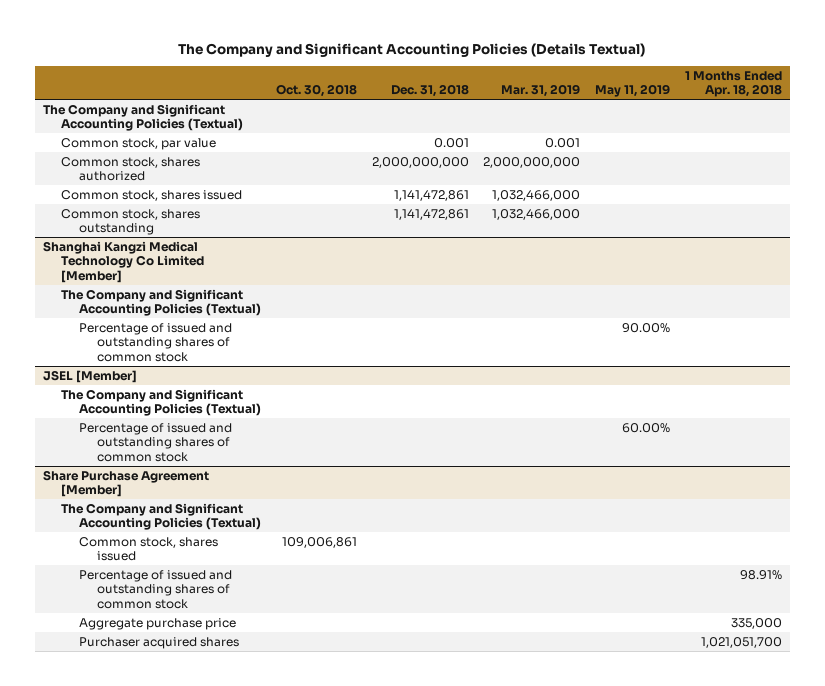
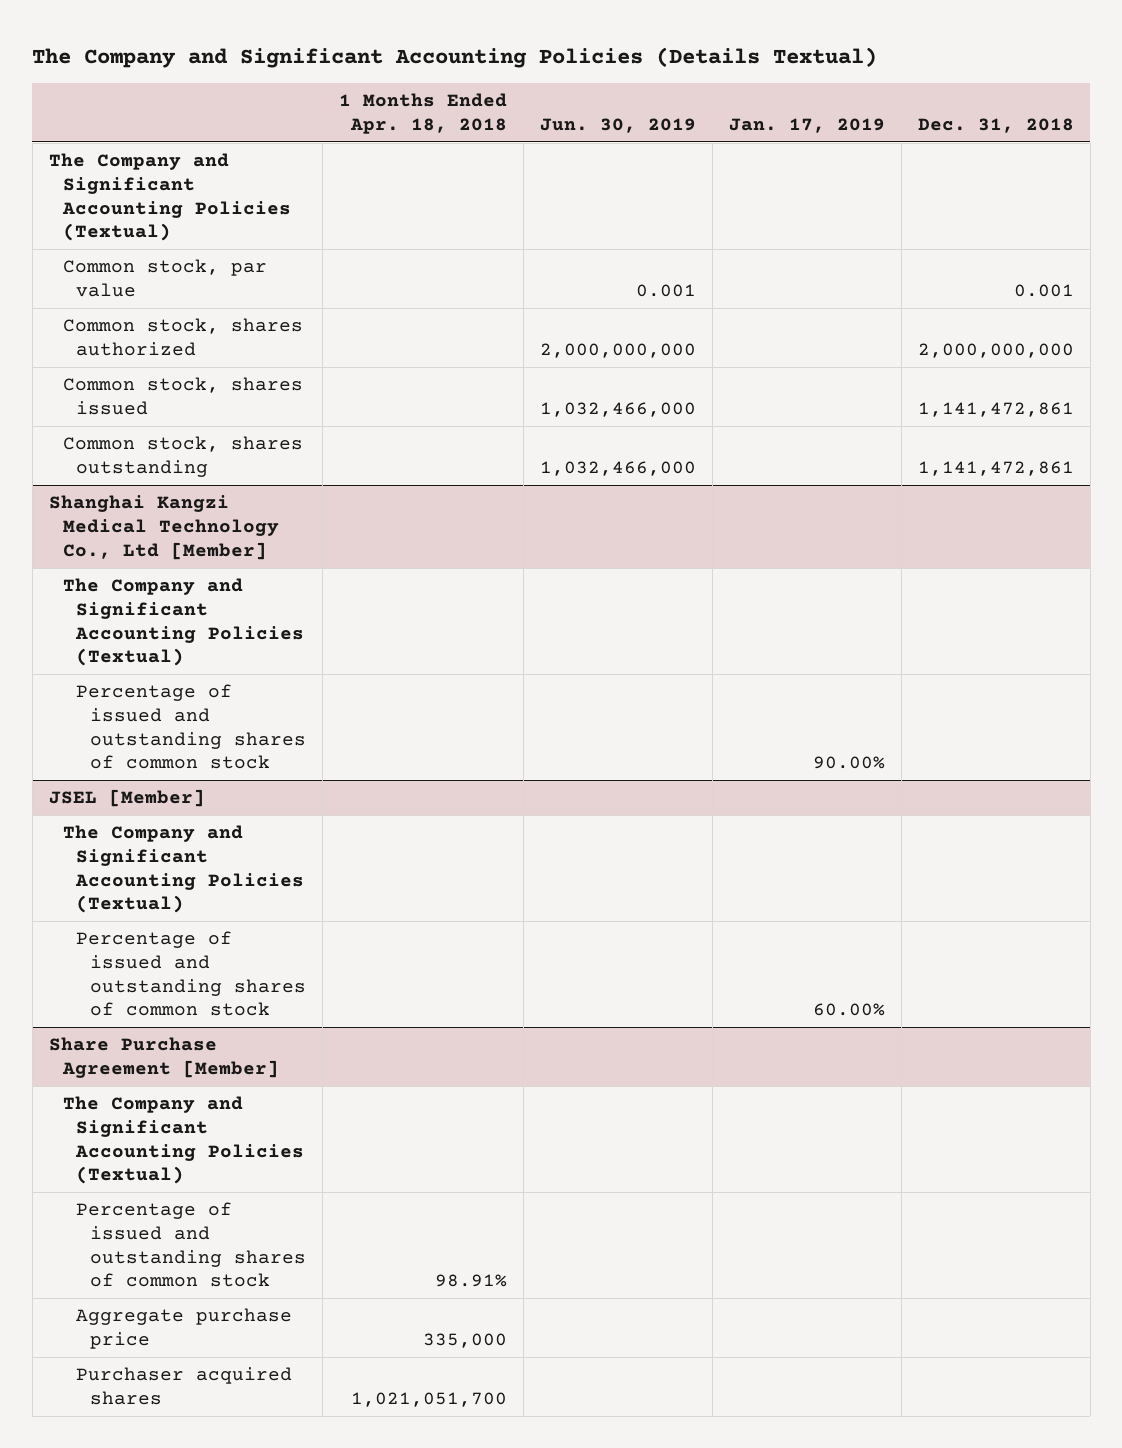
- | Oct. 30, 2018 | Dec. 31, 2018 | Mar. 31, 2019 | May 11, 2019 | 1 Months Ended Apr. 18, 2018
+ | 1 Months Ended Apr. 18, 2018 | Jun. 30, 2019 | Jan. 17, 2019 | Dec. 31, 2018
- Shanghai Kangzi Medical Technology Co Limited [Member]
+ Shanghai Kangzi Medical Technology Co., Ltd [Member]
@ Share Purchase Agreement [Member]
- Common stock, shares issued | 109,006,861 | | | |

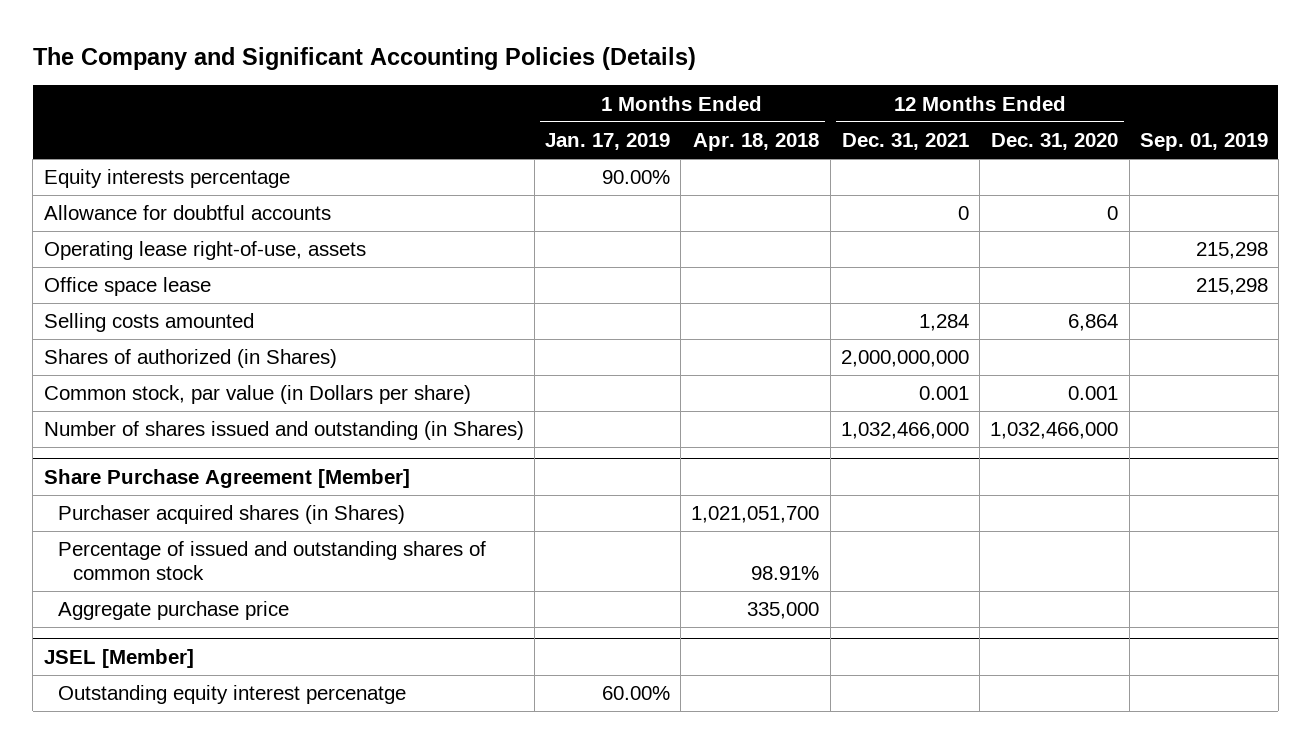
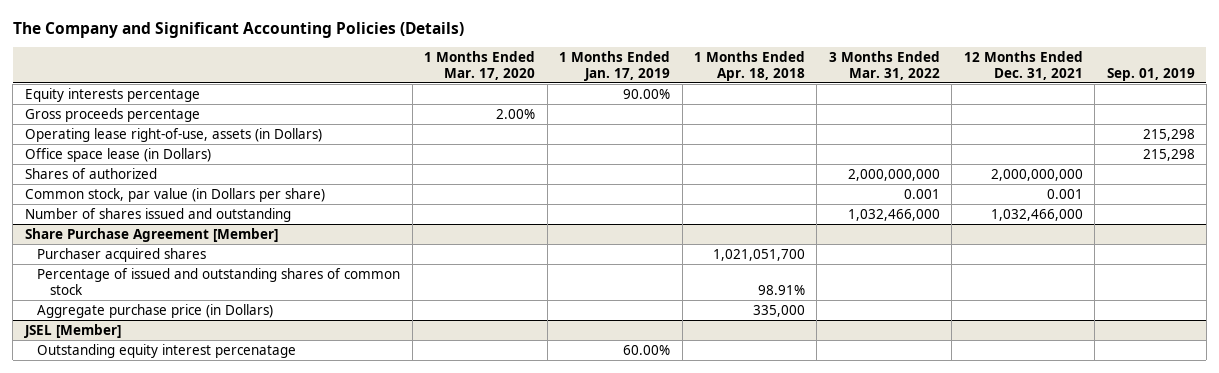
- | 1 Months Ended Jan. 17, 2019 | 1 Months Ended Apr. 18, 2018 | 12 Months Ended Dec. 31, 2021 | 12 Months Ended Dec. 31, 2020 | Sep. 01, 2019
+ | 1 Months Ended Mar. 17, 2020 | 1 Months Ended Jan. 17, 2019 | 1 Months Ended Apr. 18, 2018 | 3 Months Ended Mar. 31, 2022 | 12 Months Ended Dec. 31, 2021 | Sep. 01, 2019
- Allowance for doubtful accounts | | | 0 | 0 |
- Operating lease right-of-use, assets | | | | | 215,298
- Office space lease | | | | | 215,298
- Selling costs amounted | | | 1,284 | 6,864 |
- Shares of authorized (in Shares) | | | 2,000,000,000 | |
+ Gross proceeds percentage | 2.00% | | | | |
+ Operating lease right-of-use, assets (in Dollars) | | | | | | 215,298
+ Office space lease (in Dollars) | | | | | | 215,298
+ Shares of authorized | | | | 2,000,000,000 | 2,000,000,000 |
- Number of shares issued and outstanding (in Shares) | | | 1,032,466,000 | 1,032,466,000 |
+ Number of shares issued and outstanding | | | | 1,032,466,000 | 1,032,466,000 |
@ Share Purchase Agreement [Member]
- Purchaser acquired shares (in Shares) | | 1,021,051,700 | | |
+ Purchaser acquired shares | | | 1,021,051,700 | | |
- Aggregate purchase price | | 335,000 | | |
+ Aggregate purchase price (in Dollars) | | | 335,000 | | |
@ JSEL [Member]
- Outstanding equity interest percenatge | 60.00% | | | |
+ Outstanding equity interest percenatage | | 60.00% | | | |

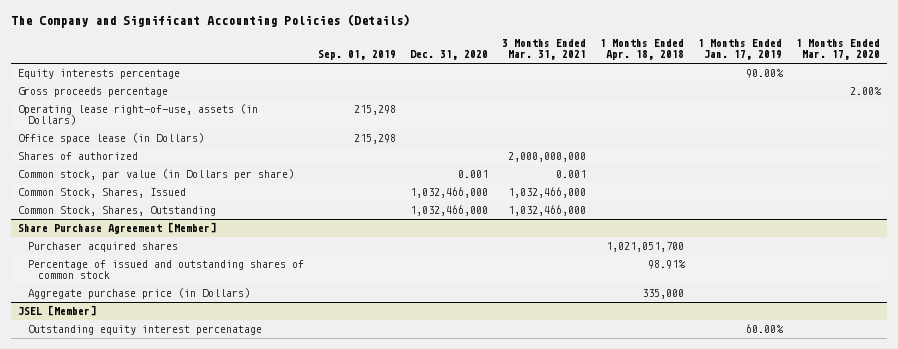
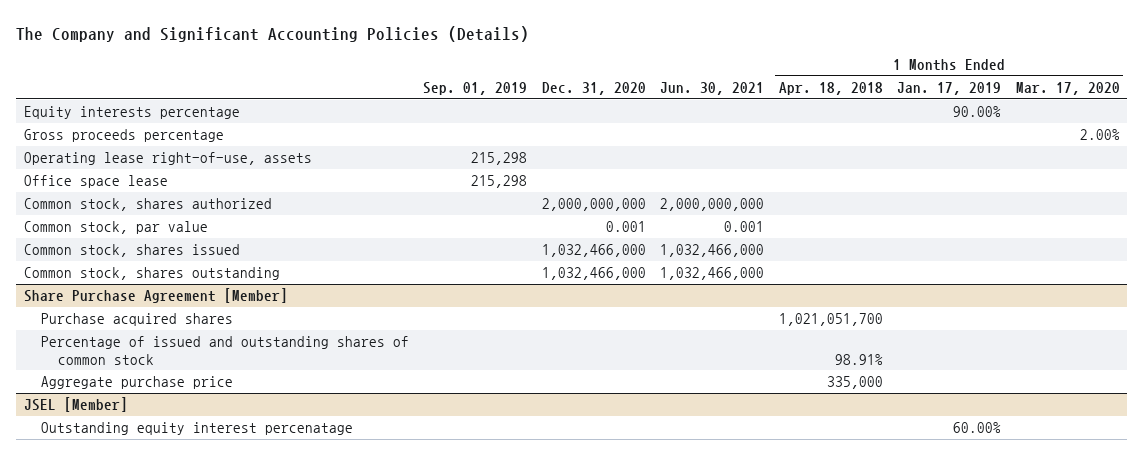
- | Sep. 01, 2019 | Dec. 31, 2020 | 3 Months Ended Mar. 31, 2021 | 1 Months Ended Apr. 18, 2018 | 1 Months Ended Jan. 17, 2019 | 1 Months Ended Mar. 17, 2020
+ | Sep. 01, 2019 | Dec. 31, 2020 | Jun. 30, 2021 | 1 Months Ended Apr. 18, 2018 | 1 Months Ended Jan. 17, 2019 | 1 Months Ended Mar. 17, 2020
- Operating lease right-of-use, assets (in Dollars) | 215,298 | | | | |
- Office space lease (in Dollars) | 215,298 | | | | |
- Shares of authorized | | | 2,000,000,000 | | |
- Common stock, par value (in Dollars per share) | | 0.001 | 0.001 | | |
- Common Stock, Shares, Issued | | 1,032,466,000 | 1,032,466,000 | | |
- Common Stock, Shares, Outstanding | | 1,032,466,000 | 1,032,466,000 | | |
+ Operating lease right-of-use, assets | 215,298 | | | | |
+ Office space lease | 215,298 | | | | |
+ Common stock, shares authorized | | 2,000,000,000 | 2,000,000,000 | | |
+ Common stock, par value | | 0.001 | 0.001 | | |
+ Common stock, shares issued | | 1,032,466,000 | 1,032,466,000 | | |
+ Common stock, shares outstanding | | 1,032,466,000 | 1,032,466,000 | | |
@ Share Purchase Agreement [Member]
- Purchaser acquired shares | | | | 1,021,051,700 | |
+ Purchase acquired shares | | | | 1,021,051,700 | |
- Aggregate purchase price (in Dollars) | | | | 335,000 | |
+ Aggregate purchase price | | | | 335,000 | |

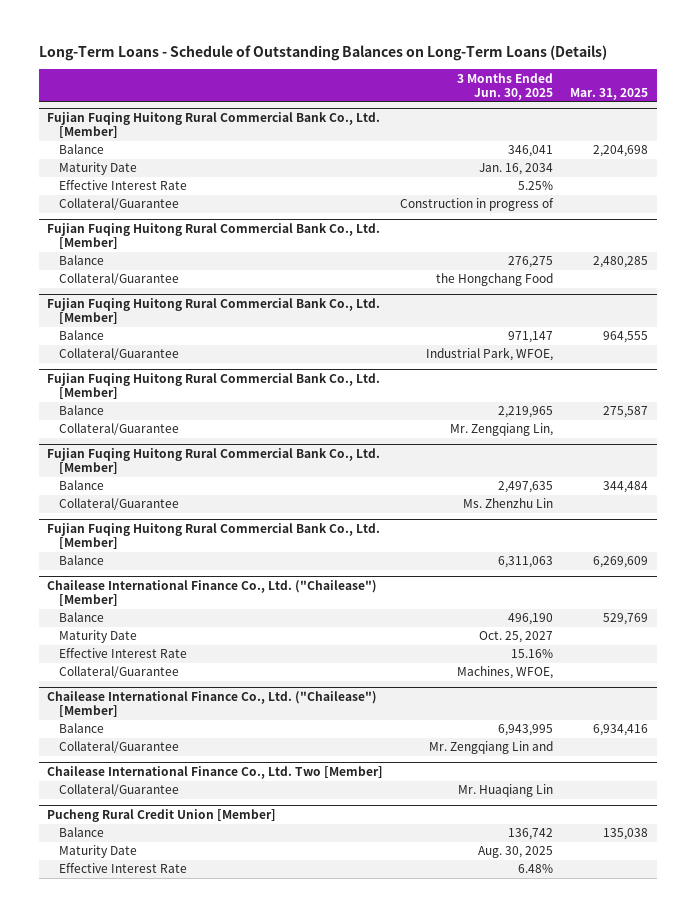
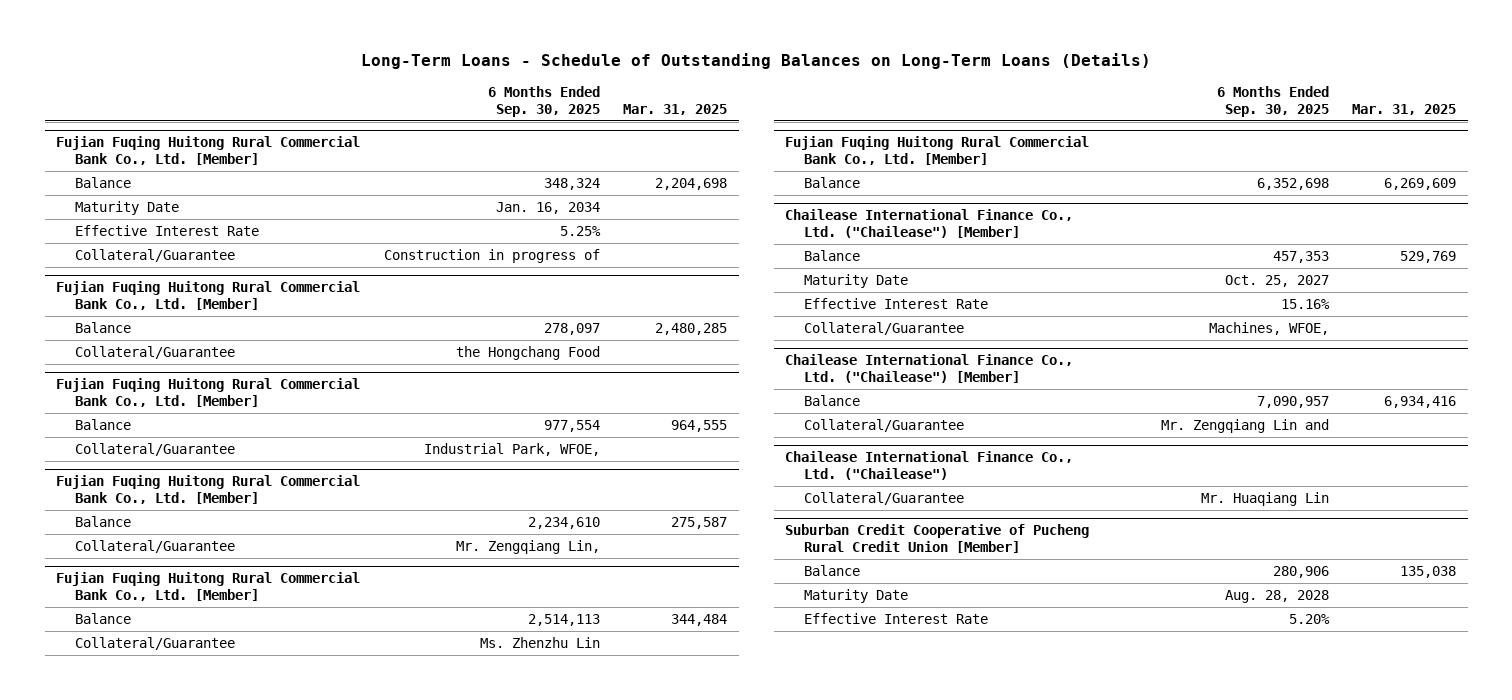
- | 3 Months Ended Jun. 30, 2025 | Mar. 31, 2025
+ | 6 Months Ended Sep. 30, 2025 | Mar. 31, 2025
- Chailease International Finance Co., Ltd. Two [Member]
+ Chailease International Finance Co., Ltd. ("Chailease")
- Pucheng Rural Credit Union [Member]
+ Suburban Credit Cooperative of Pucheng Rural Credit Union [Member]

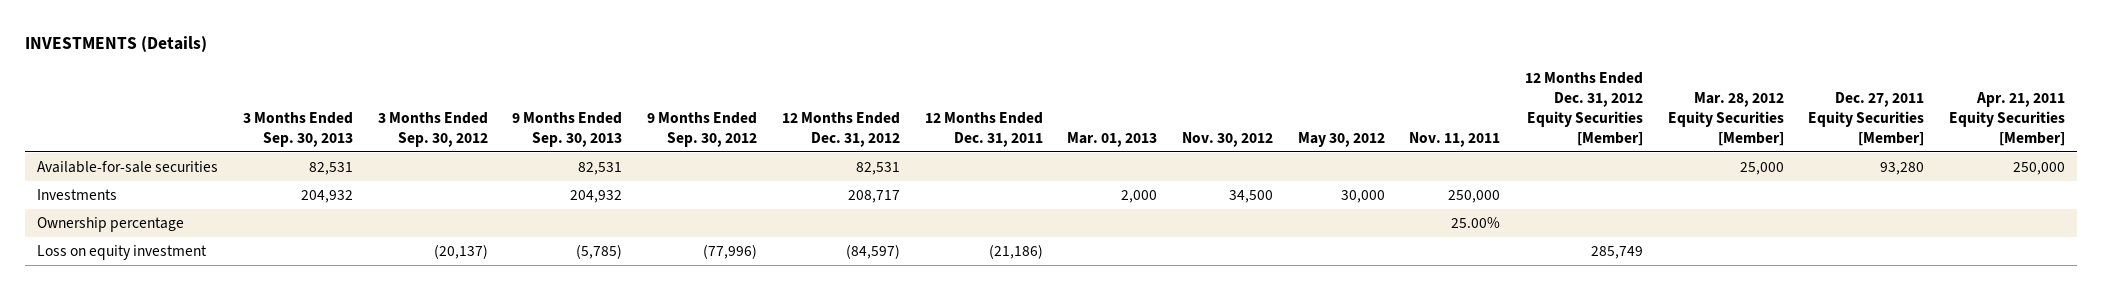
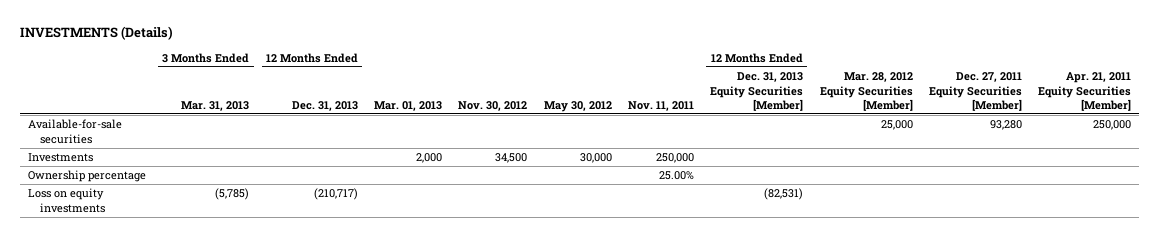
- | 3 Months Ended Sep. 30, 2013 | 3 Months Ended Sep. 30, 2012 | 9 Months Ended Sep. 30, 2013 | 9 Months Ended Sep. 30, 2012 | 12 Months Ended Dec. 31, 2012 | 12 Months Ended Dec. 31, 2011 | Mar. 01, 2013 | Nov. 30, 2012 | May 30, 2012 | Nov. 11, 2011 | 12 Months Ended Dec. 31, 2012 Equity Securities [Member] | Mar. 28, 2012 Equity Securities [Member] | Dec. 27, 2011 Equity Securities [Member] | Apr. 21, 2011 Equity Securities [Member]
+ | 3 Months Ended Mar. 31, 2013 | 12 Months Ended Dec. 31, 2013 | Mar. 01, 2013 | Nov. 30, 2012 | May 30, 2012 | Nov. 11, 2011 | 12 Months Ended Dec. 31, 2013 Equity Securities [Member] | Mar. 28, 2012 Equity Securities [Member] | Dec. 27, 2011 Equity Securities [Member] | Apr. 21, 2011 Equity Securities [Member]
- Loss on equity investment | | (20,137) | (5,785) | (77,996) | (84,597) | (21,186) | | | | | 285,749 | | |
+ Loss on equity investments | (5,785) | (210,717) | | | | | (82,531) | | |

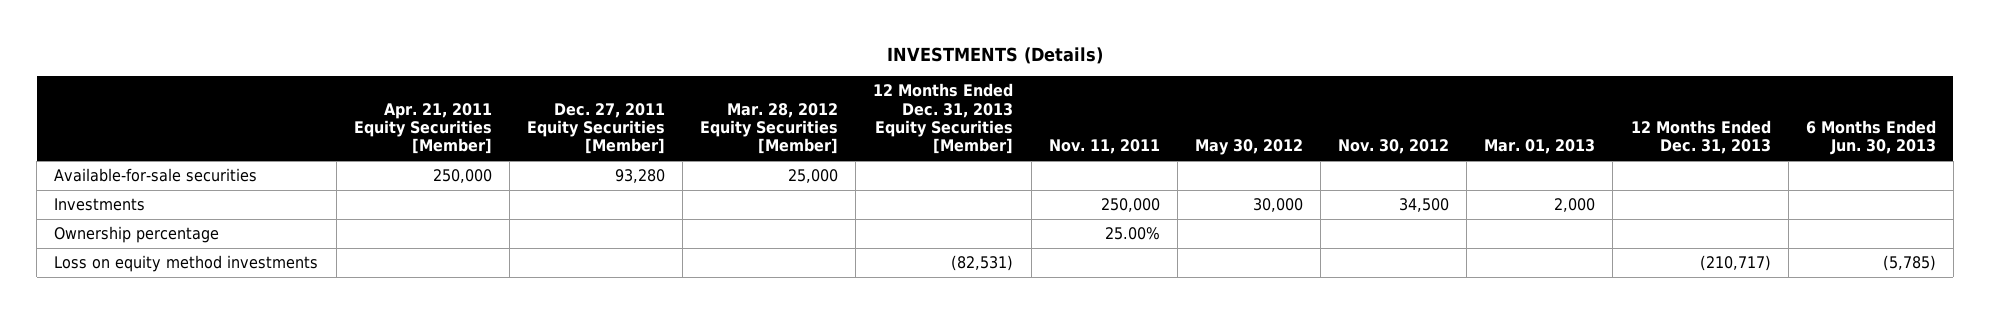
- | 3 Months Ended Mar. 31, 2013 | 12 Months Ended Dec. 31, 2013 | Mar. 01, 2013 | Nov. 30, 2012 | May 30, 2012 | Nov. 11, 2011 | 12 Months Ended Dec. 31, 2013 Equity Securities [Member] | Mar. 28, 2012 Equity Securities [Member] | Dec. 27, 2011 Equity Securities [Member] | Apr. 21, 2011 Equity Securities [Member]
+ | Apr. 21, 2011 Equity Securities [Member] | Dec. 27, 2011 Equity Securities [Member] | Mar. 28, 2012 Equity Securities [Member] | 12 Months Ended Dec. 31, 2013 Equity Securities [Member] | Nov. 11, 2011 | May 30, 2012 | Nov. 30, 2012 | Mar. 01, 2013 | 12 Months Ended Dec. 31, 2013 | 6 Months Ended Jun. 30, 2013
- Loss on equity investments | (5,785) | (210,717) | | | | | (82,531) | | |
+ Loss on equity method investments | | | | (82,531) | | | | | (210,717) | (5,785)

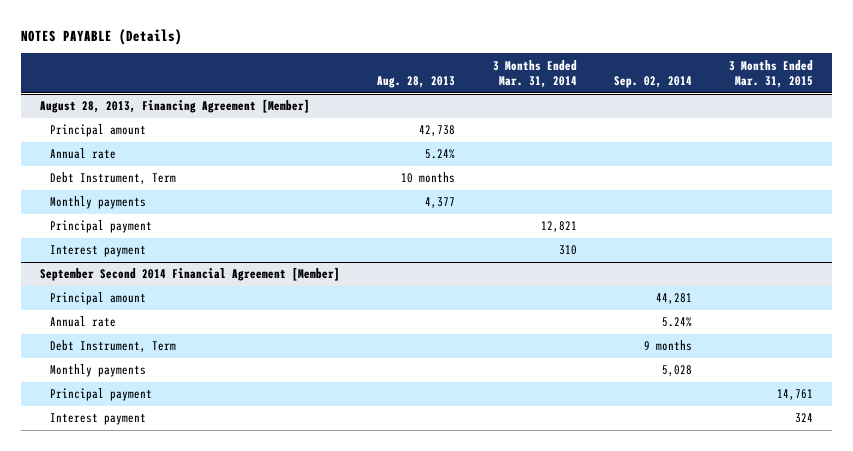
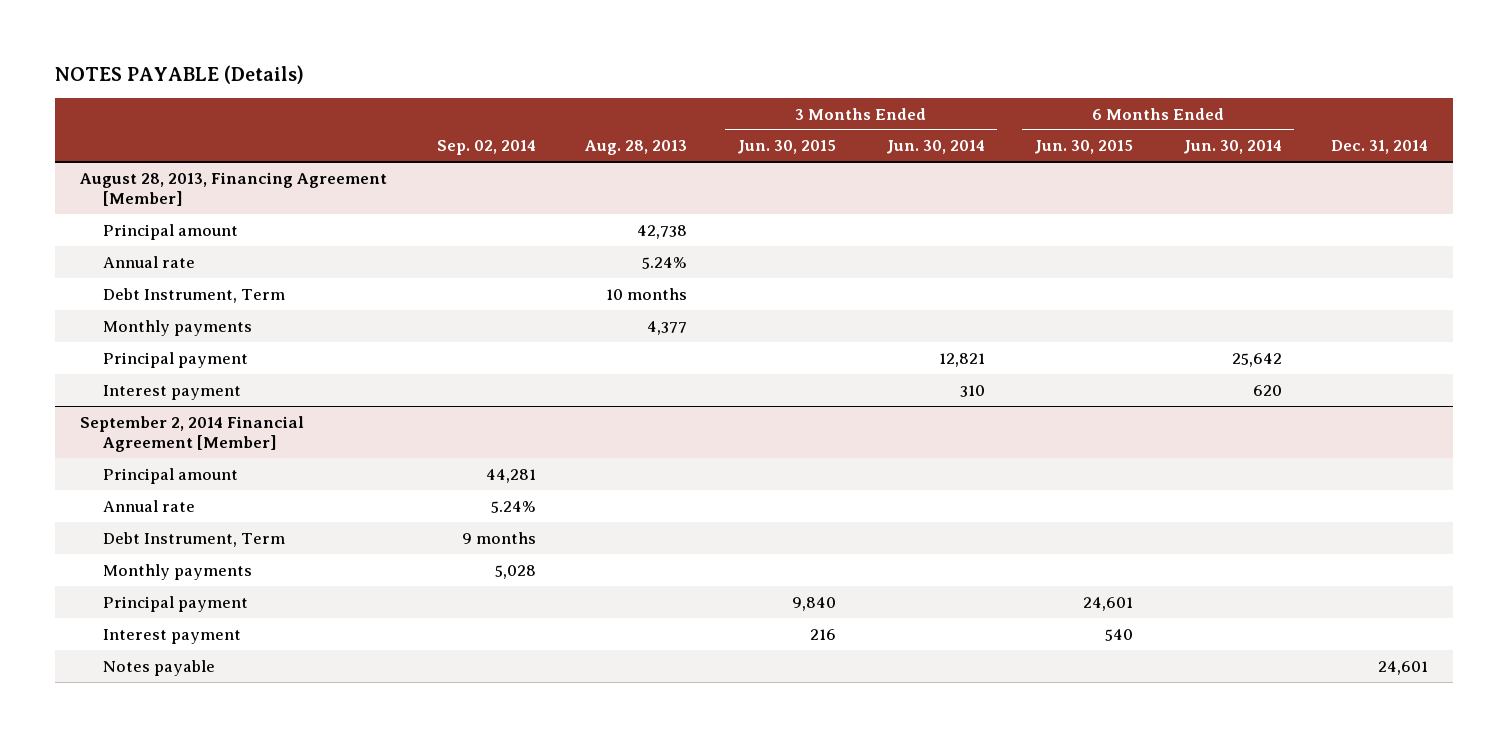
- | Aug. 28, 2013 | 3 Months Ended Mar. 31, 2014 | Sep. 02, 2014 | 3 Months Ended Mar. 31, 2015
+ | Sep. 02, 2014 | Aug. 28, 2013 | 3 Months Ended Jun. 30, 2015 | 3 Months Ended Jun. 30, 2014 | 6 Months Ended Jun. 30, 2015 | 6 Months Ended Jun. 30, 2014 | Dec. 31, 2014
- September Second 2014 Financial Agreement [Member]
+ September 2, 2014 Financial Agreement [Member]
+ Notes payable | | | | | | | 24,601

